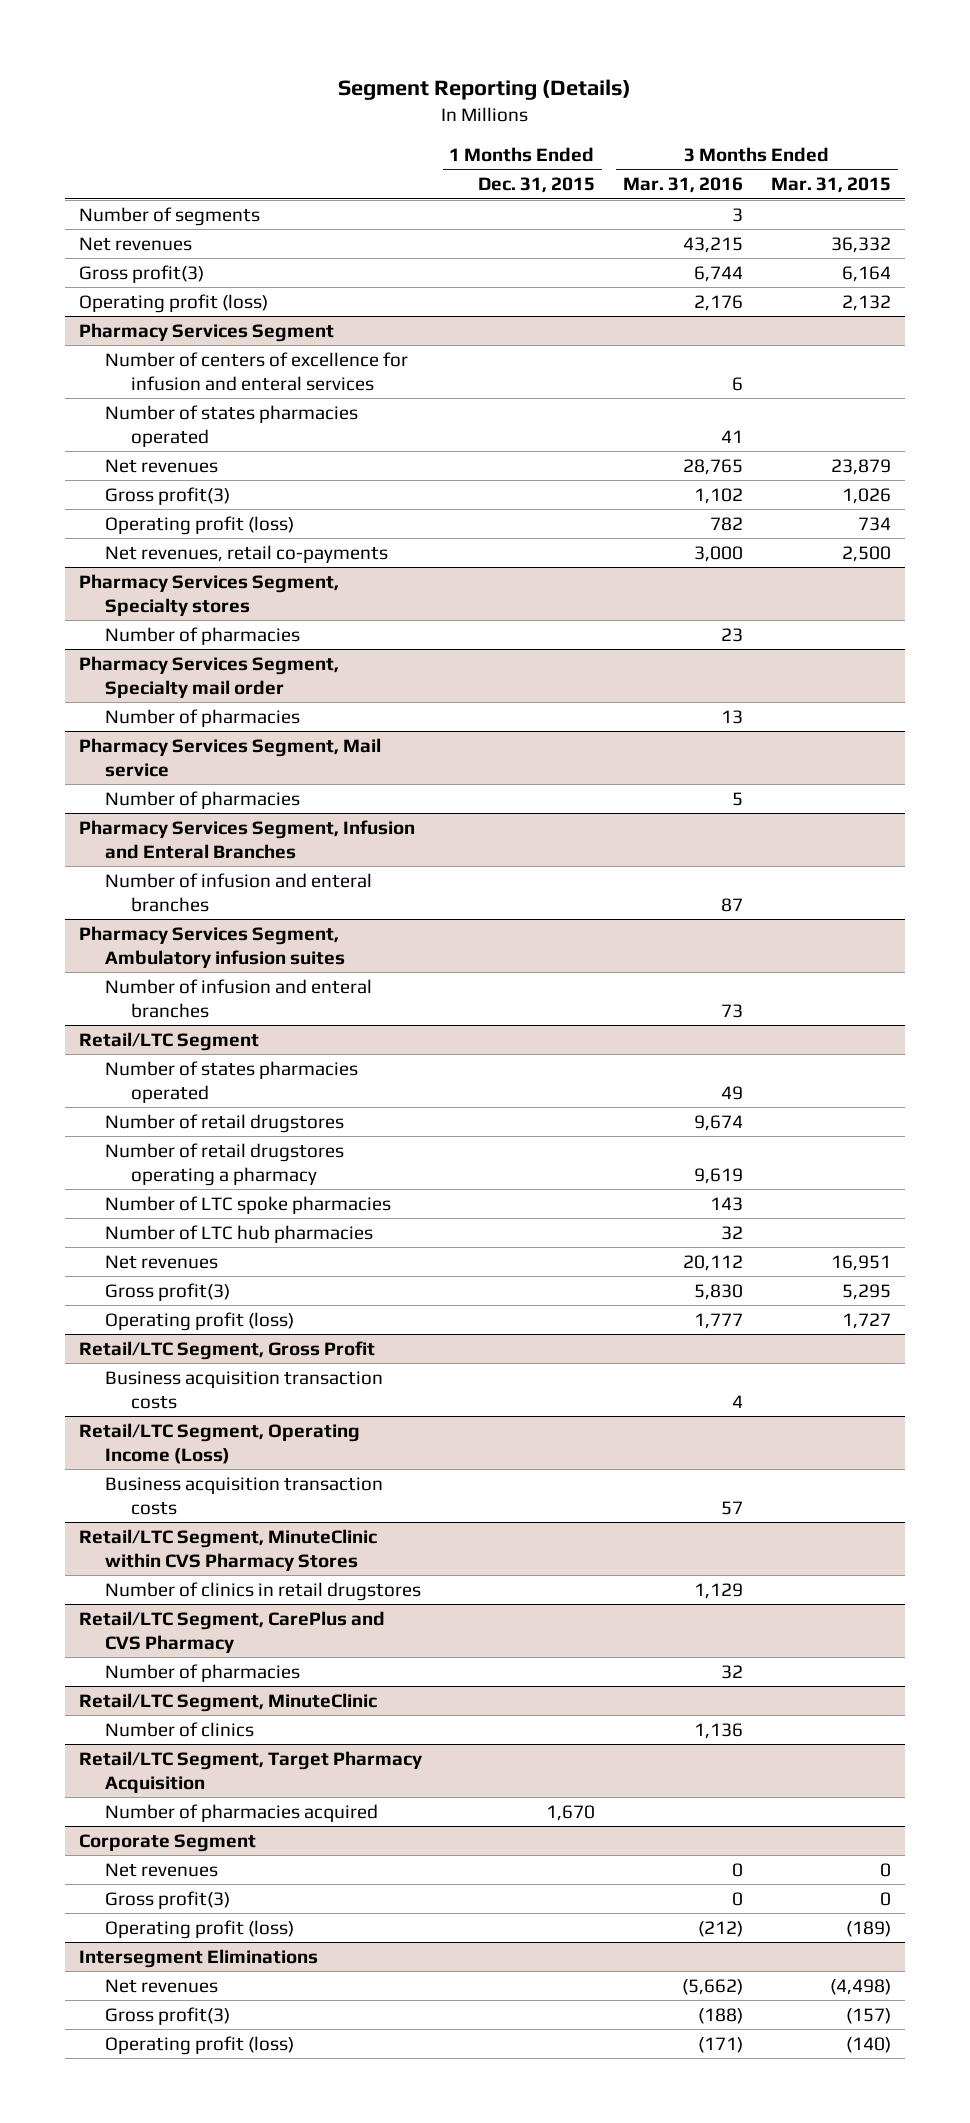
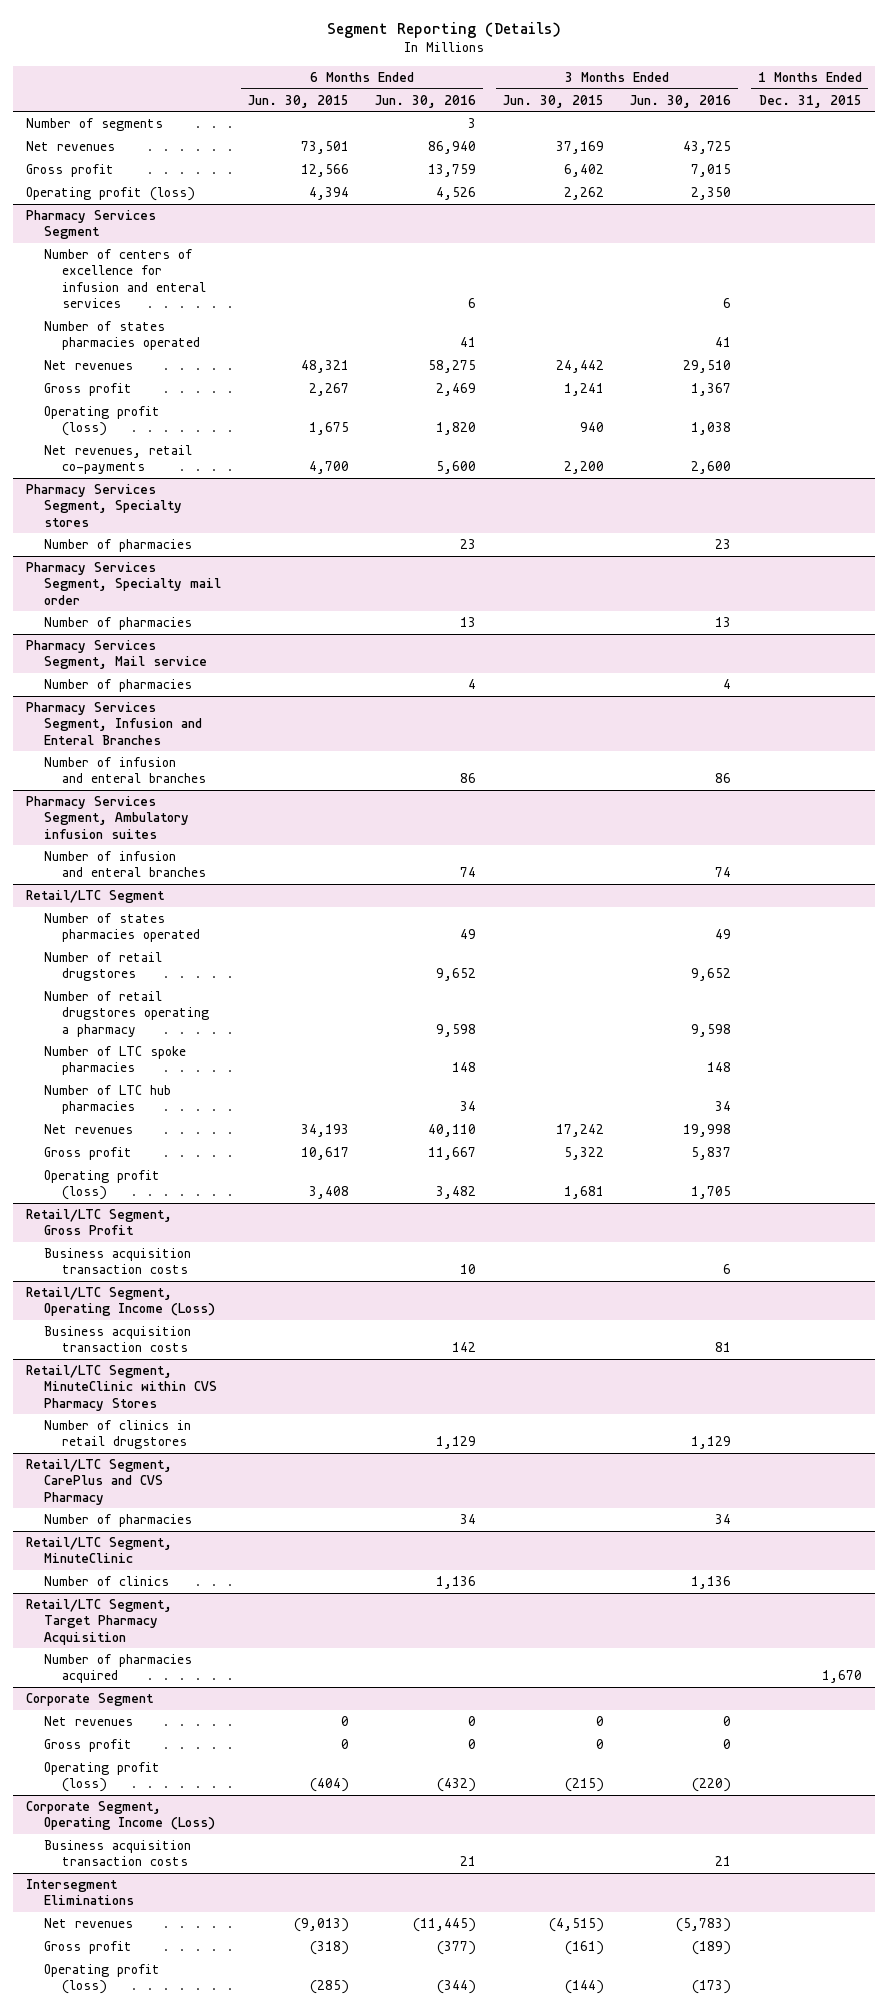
- | 1 Months Ended Dec. 31, 2015 | 3 Months Ended Mar. 31, 2016 | 3 Months Ended Mar. 31, 2015
+ | 6 Months Ended Jun. 30, 2015 | 6 Months Ended Jun. 30, 2016 | 3 Months Ended Jun. 30, 2015 | 3 Months Ended Jun. 30, 2016 | 1 Months Ended Dec. 31, 2015
- Gross profit(3) | | 6,744 | 6,164
+ Gross profit | 12,566 | 13,759 | 6,402 | 7,015 |
@ Pharmacy Services Segment
- Gross profit(3) | | 1,102 | 1,026
+ Gross profit | 2,267 | 2,469 | 1,241 | 1,367 |
@ Retail/LTC Segment
- Gross profit(3) | | 5,830 | 5,295
+ Gross profit | 10,617 | 11,667 | 5,322 | 5,837 |
@ Corporate Segment
- Gross profit(3) | | 0 | 0
+ Gross profit | 0 | 0 | 0 | 0 |
+ Corporate Segment, Operating Income (Loss)
+ Business acquisition transaction costs | | 21 | | 21 |
@ Intersegment Eliminations
- Gross profit(3) | | (188) | (157)
+ Gross profit | (318) | (377) | (161) | (189) |

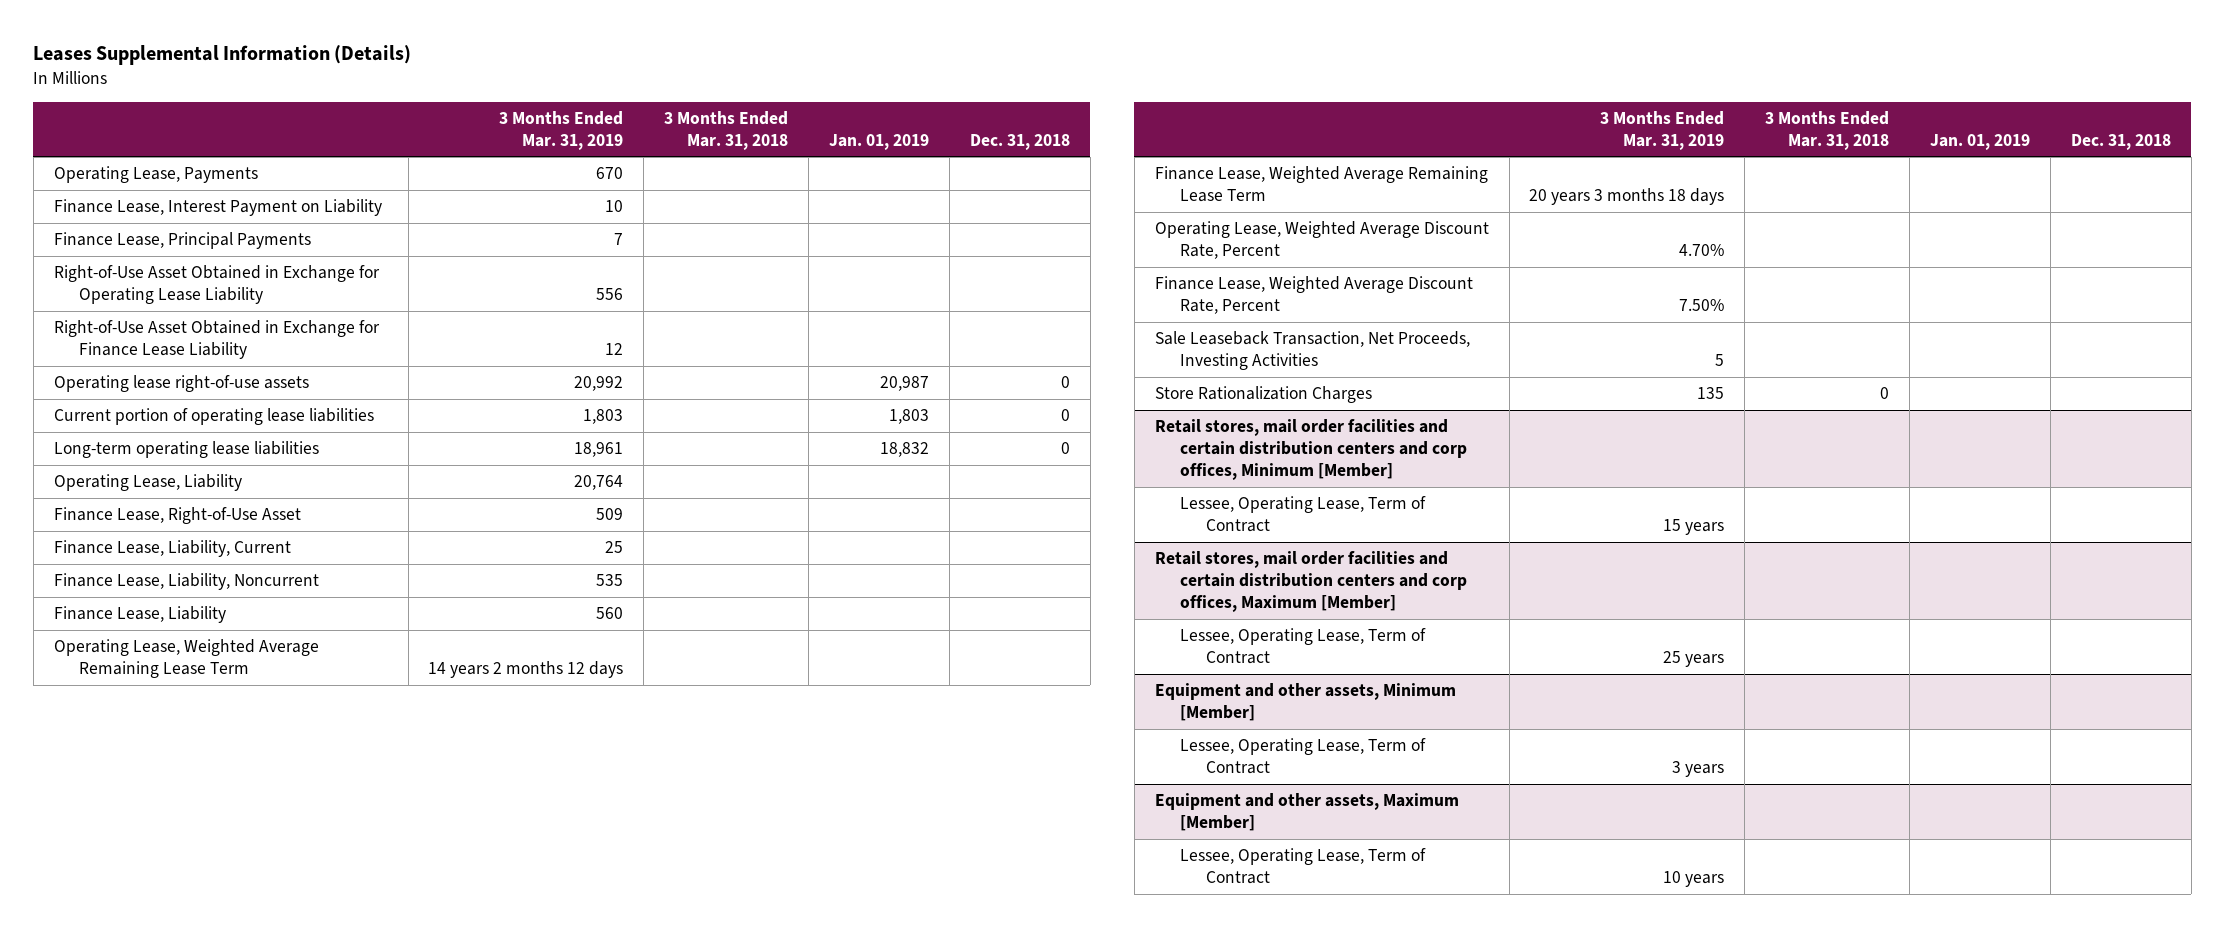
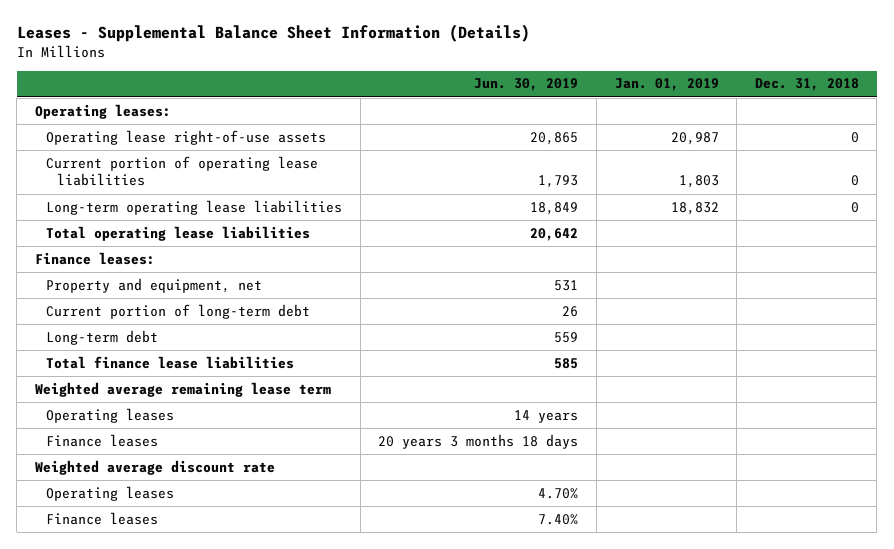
- Leases Supplemental Information (Details)
+ Leases - Supplemental Balance Sheet Information (Details)
- | 3 Months Ended Mar. 31, 2019 | 3 Months Ended Mar. 31, 2018 | Jan. 01, 2019 | Dec. 31, 2018
+ | Jun. 30, 2019 | Jan. 01, 2019 | Dec. 31, 2018
- Operating Lease, Payments | 670 | | |
- Finance Lease, Interest Payment on Liability | 10 | | |
- Finance Lease, Principal Payments | 7 | | |
- Right-of-Use Asset Obtained in Exchange for Operating Lease Liability | 556 | | |
- Right-of-Use Asset Obtained in Exchange for Finance Lease Liability | 12 | | |
+ Operating leases:
- Operating Lease, Liability | 20,764 | | |
- Finance Lease, Right-of-Use Asset | 509 | | |
- Finance Lease, Liability, Current | 25 | | |
- Finance Lease, Liability, Noncurrent | 535 | | |
- Finance Lease, Liability | 560 | | |
- Operating Lease, Weighted Average Remaining Lease Term | 14 years 2 months 12 days | | |
- Finance Lease, Weighted Average Remaining Lease Term | 20 years 3 months 18 days | | |
- Operating Lease, Weighted Average Discount Rate, Percent | 4.70% | | |
- Finance Lease, Weighted Average Discount Rate, Percent | 7.50% | | |
- Sale Leaseback Transaction, Net Proceeds, Investing Activities | 5 | | |
- Store Rationalization Charges | 135 | 0 | |
- Retail stores, mail order facilities and certain distribution centers and corp offices, Minimum [Member]
- Lessee, Operating Lease, Term of Contract | 15 years | | |
- Retail stores, mail order facilities and certain distribution centers and corp offices, Maximum [Member]
- Lessee, Operating Lease, Term of Contract | 25 years | | |
- Equipment and other assets, Minimum [Member]
- Lessee, Operating Lease, Term of Contract | 3 years | | |
- Equipment and other assets, Maximum [Member]
- Lessee, Operating Lease, Term of Contract | 10 years | | |
+ Total operating lease liabilities | 20,642 | |
+ Finance leases:
+ Property and equipment, net | 531 | |
+ Current portion of long-term debt | 26 | |
+ Long-term debt | 559 | |
+ Total finance lease liabilities | 585 | |
+ Weighted average remaining lease term
+ Operating leases | 14 years | |
+ Finance leases | 20 years 3 months 18 days | |
+ Weighted average discount rate
+ Operating leases | 4.70% | |
+ Finance leases | 7.40% | |

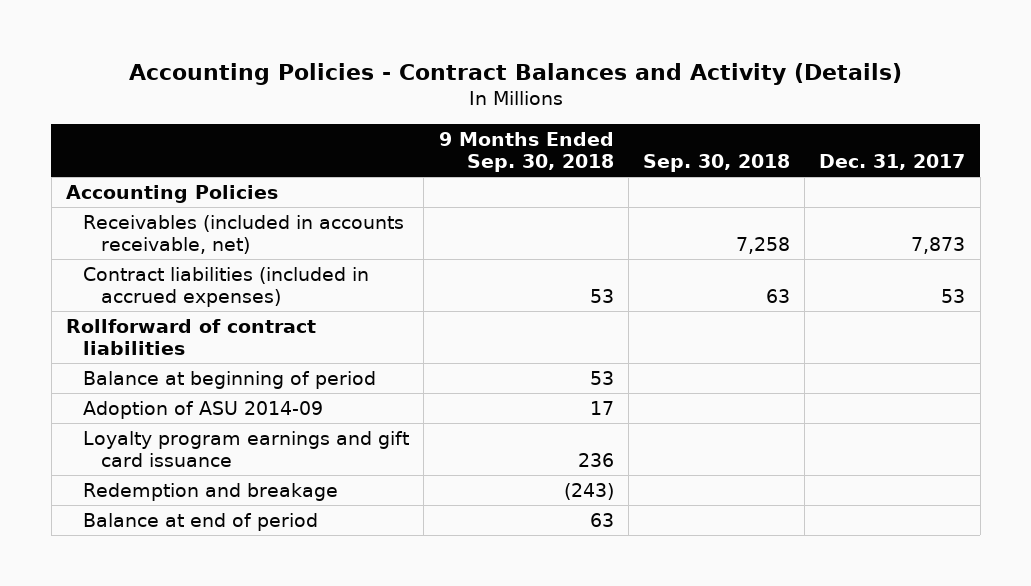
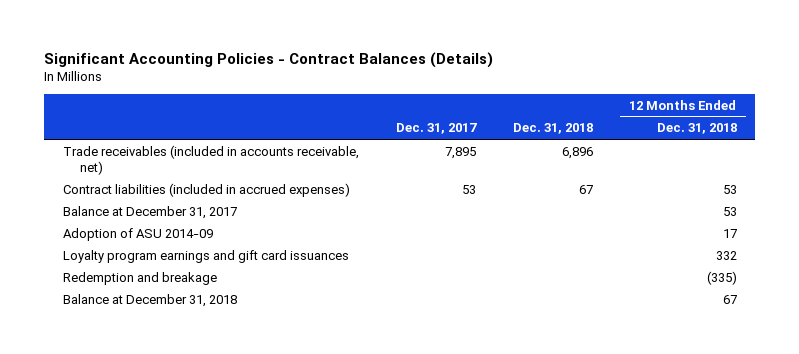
- Accounting Policies - Contract Balances and Activity (Details)
+ Significant Accounting Policies - Contract Balances (Details)
- | 9 Months Ended Sep. 30, 2018 | Sep. 30, 2018 | Dec. 31, 2017
+ | Dec. 31, 2017 | Dec. 31, 2018 | 12 Months Ended Dec. 31, 2018
- Accounting Policies
- Receivables (included in accounts receivable, net) | | 7,258 | 7,873
+ Trade receivables (included in accounts receivable, net) | 7,895 | 6,896 |
- Rollforward of contract liabilities
- Balance at beginning of period | 53 | |
+ Balance at December 31, 2017 | | | 53
- Loyalty program earnings and gift card issuance | 236 | |
+ Loyalty program earnings and gift card issuances | | | 332
- Balance at end of period | 63 | |
+ Balance at December 31, 2018 | | | 67

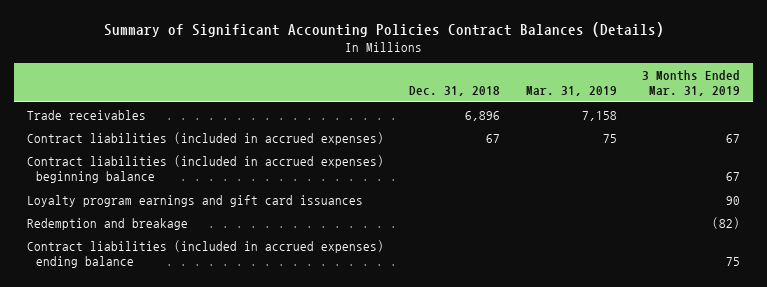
- Significant Accounting Policies - Contract Balances (Details)
+ Summary of Significant Accounting Policies Contract Balances (Details)
- | Dec. 31, 2017 | Dec. 31, 2018 | 12 Months Ended Dec. 31, 2018
+ | Dec. 31, 2018 | Mar. 31, 2019 | 3 Months Ended Mar. 31, 2019
- Trade receivables (included in accounts receivable, net) | 7,895 | 6,896 |
+ Trade receivables | 6,896 | 7,158 |
- Balance at December 31, 2017 | | | 53
- Adoption of ASU 2014-09 | | | 17
+ Contract liabilities (included in accrued expenses) beginning balance | | | 67
- Balance at December 31, 2018 | | | 67
+ Contract liabilities (included in accrued expenses) ending balance | | | 75

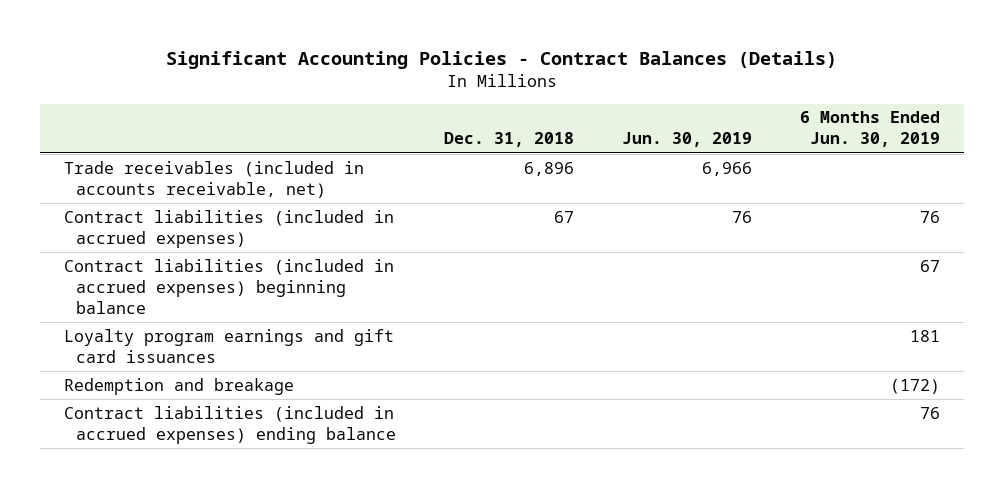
- Summary of Significant Accounting Policies Contract Balances (Details)
+ Significant Accounting Policies - Contract Balances (Details)
- | Dec. 31, 2018 | Mar. 31, 2019 | 3 Months Ended Mar. 31, 2019
+ | Dec. 31, 2018 | Jun. 30, 2019 | 6 Months Ended Jun. 30, 2019
- Trade receivables | 6,896 | 7,158 |
+ Trade receivables (included in accounts receivable, net) | 6,896 | 6,966 |

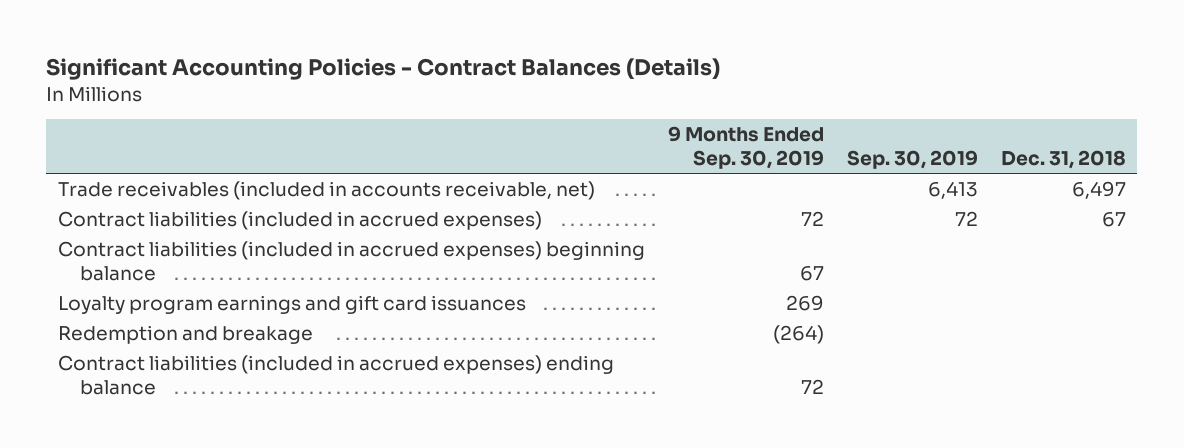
- | Dec. 31, 2018 | Jun. 30, 2019 | 6 Months Ended Jun. 30, 2019
+ | 9 Months Ended Sep. 30, 2019 | Sep. 30, 2019 | Dec. 31, 2018
- Trade receivables (included in accounts receivable, net) | 6,896 | 6,966 |
+ Trade receivables (included in accounts receivable, net) | | 6,413 | 6,497

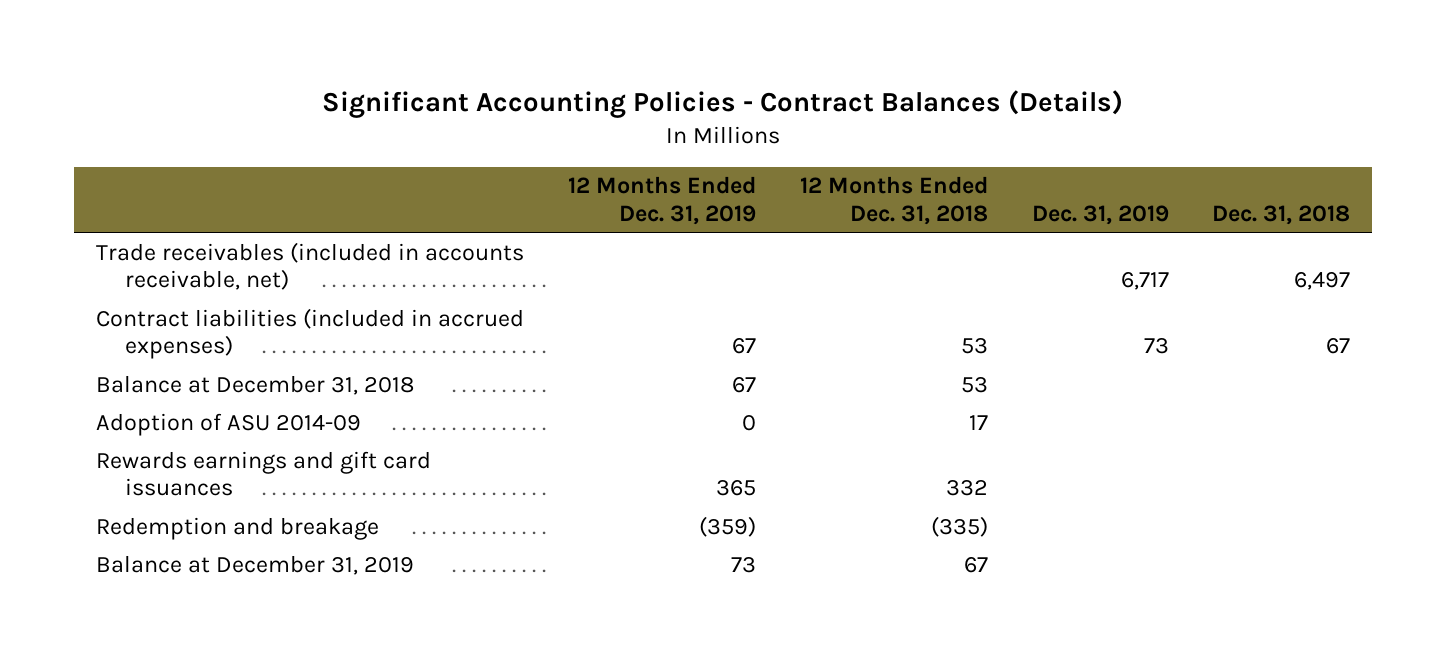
- | 9 Months Ended Sep. 30, 2019 | Sep. 30, 2019 | Dec. 31, 2018
+ | 12 Months Ended Dec. 31, 2019 | 12 Months Ended Dec. 31, 2018 | Dec. 31, 2019 | Dec. 31, 2018
- Contract liabilities (included in accrued expenses) beginning balance | 67 | |
- Loyalty program earnings and gift card issuances | 269 | |
+ Balance at December 31, 2018 | 67 | 53 | |
+ Adoption of ASU 2014-09 | 0 | 17 | |
+ Rewards earnings and gift card issuances | 365 | 332 | |
- Contract liabilities (included in accrued expenses) ending balance | 72 | |
+ Balance at December 31, 2019 | 73 | 67 | |

